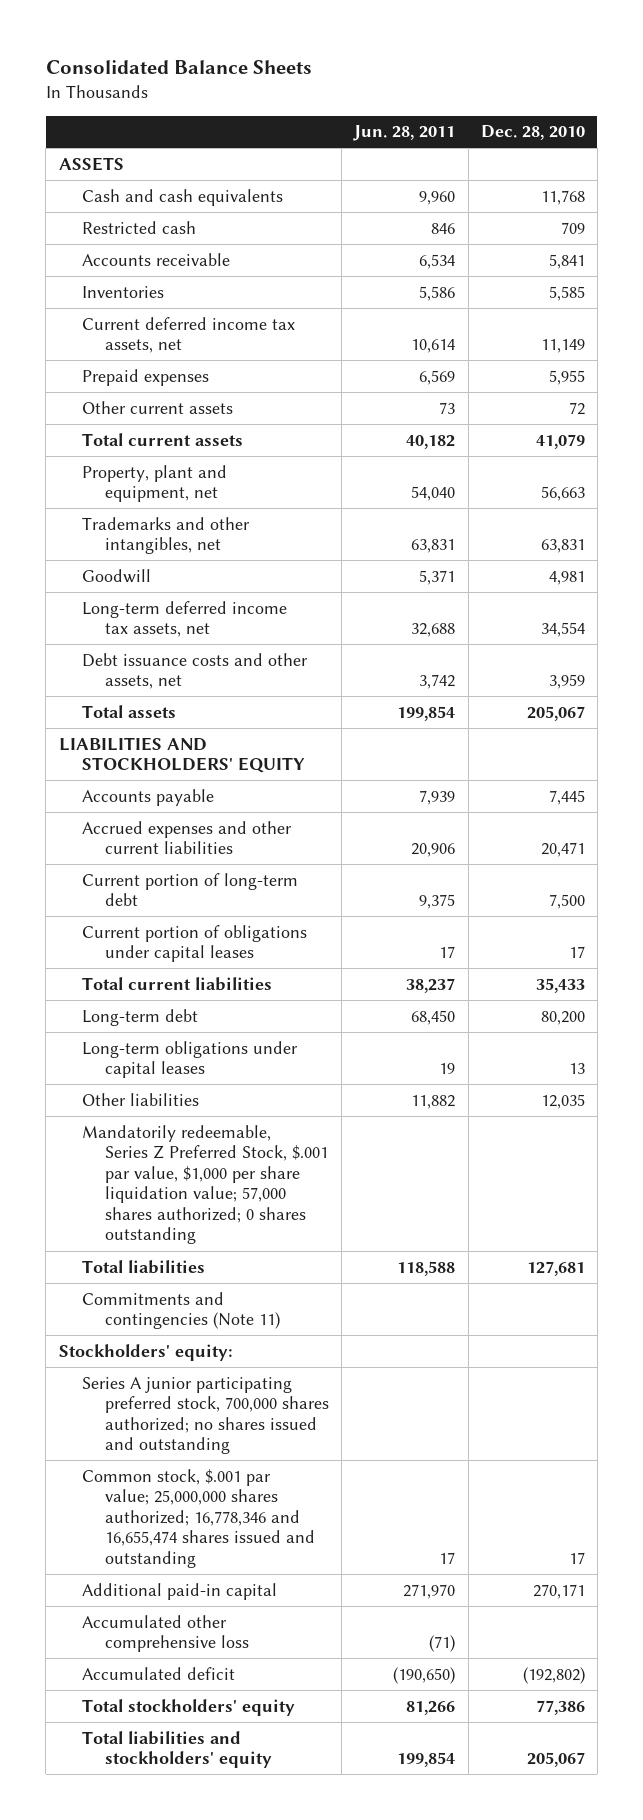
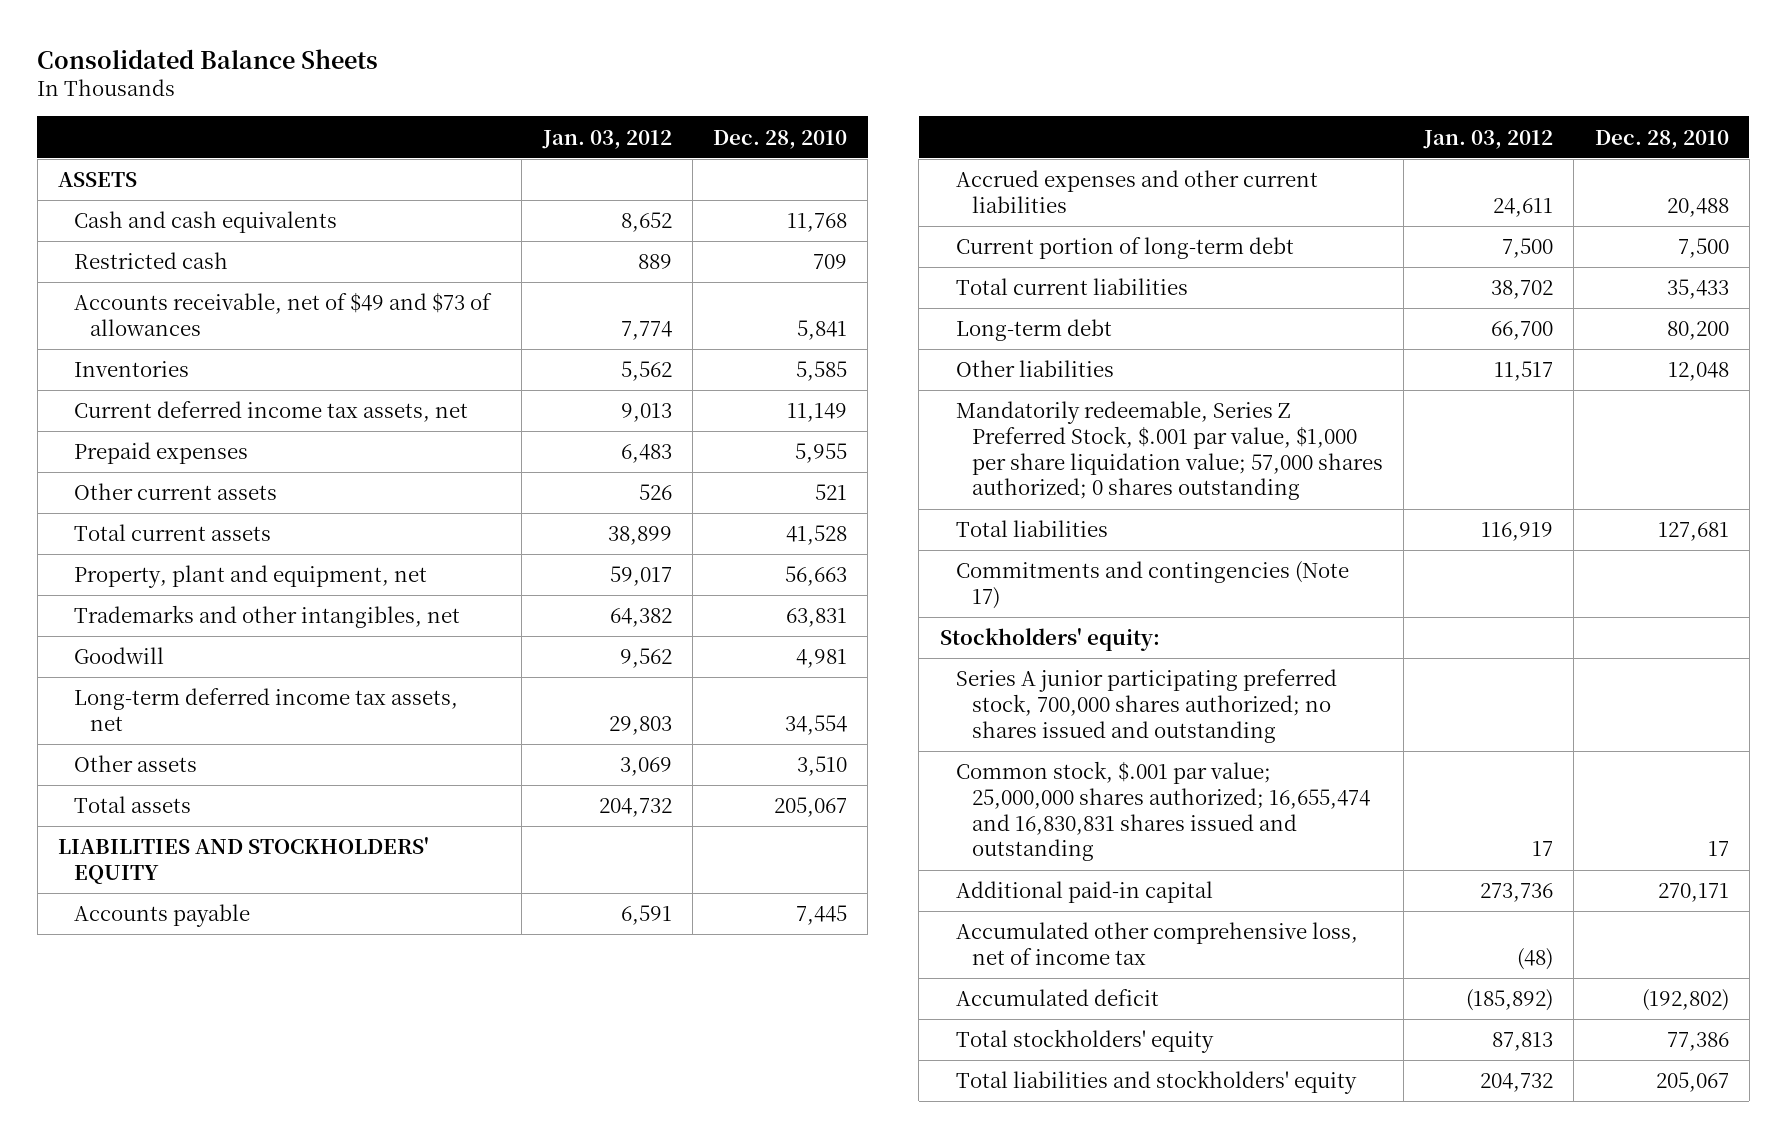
- | Jun. 28, 2011 | Dec. 28, 2010
+ | Jan. 03, 2012 | Dec. 28, 2010
- Accounts receivable | 6,534 | 5,841
+ Accounts receivable, net of $49 and $73 of allowances | 7,774 | 5,841
- Other current assets | 73 | 72
- Total current assets | 40,182 | 41,079
+ Other current assets | 526 | 521
+ Total current assets | 38,899 | 41,528
- Debt issuance costs and other assets, net | 3,742 | 3,959
+ Other assets | 3,069 | 3,510
- Accrued expenses and other current liabilities | 20,906 | 20,471
+ Accrued expenses and other current liabilities | 24,611 | 20,488
- Current portion of obligations under capital leases | 17 | 17
- Long-term obligations under capital leases | 19 | 13
- Other liabilities | 11,882 | 12,035
+ Other liabilities | 11,517 | 12,048
- Commitments and contingencies (Note 11)
+ Commitments and contingencies (Note 17)
- Common stock, $.001 par value; 25,000,000 shares authorized; 16,778,346 and 16,655,474 shares issued and outstanding | 17 | 17
+ Common stock, $.001 par value; 25,000,000 shares authorized; 16,655,474 and 16,830,831 shares issued and outstanding | 17 | 17
- Accumulated other comprehensive loss | (71) |
+ Accumulated other comprehensive loss, net of income tax | (48) |

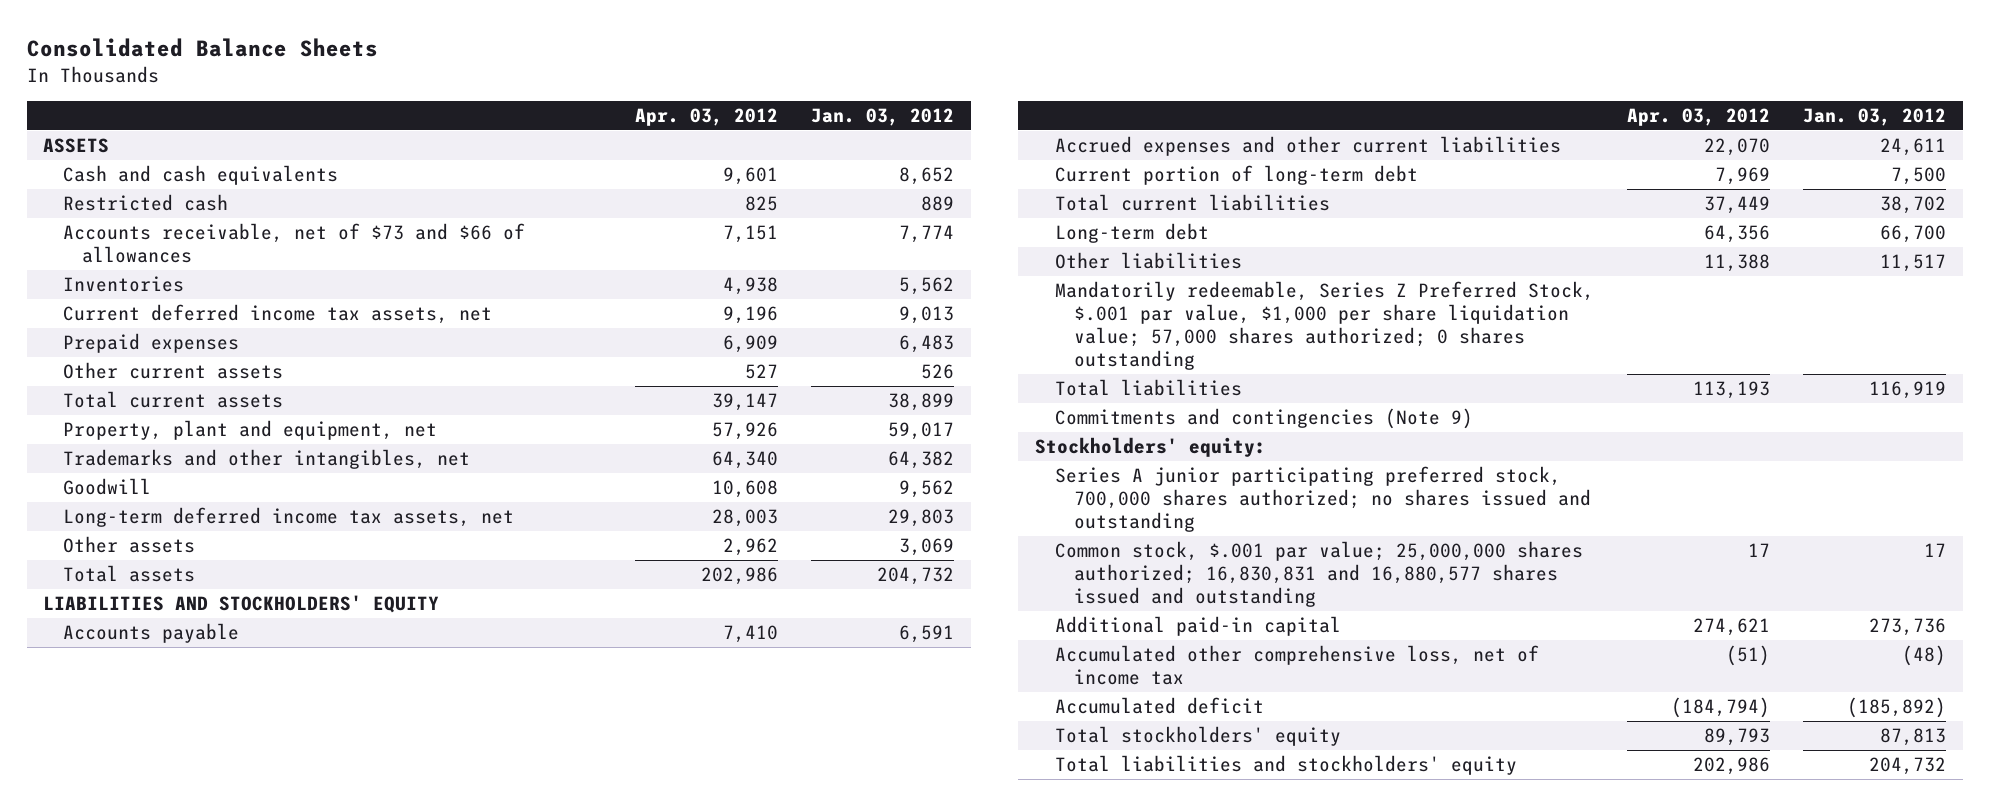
- | Jan. 03, 2012 | Dec. 28, 2010
+ | Apr. 03, 2012 | Jan. 03, 2012
- Accounts receivable, net of $49 and $73 of allowances | 7,774 | 5,841
+ Accounts receivable, net of $73 and $66 of allowances | 7,151 | 7,774
- Commitments and contingencies (Note 17)
+ Commitments and contingencies (Note 9)
- Common stock, $.001 par value; 25,000,000 shares authorized; 16,655,474 and 16,830,831 shares issued and outstanding | 17 | 17
+ Common stock, $.001 par value; 25,000,000 shares authorized; 16,830,831 and 16,880,577 shares issued and outstanding | 17 | 17

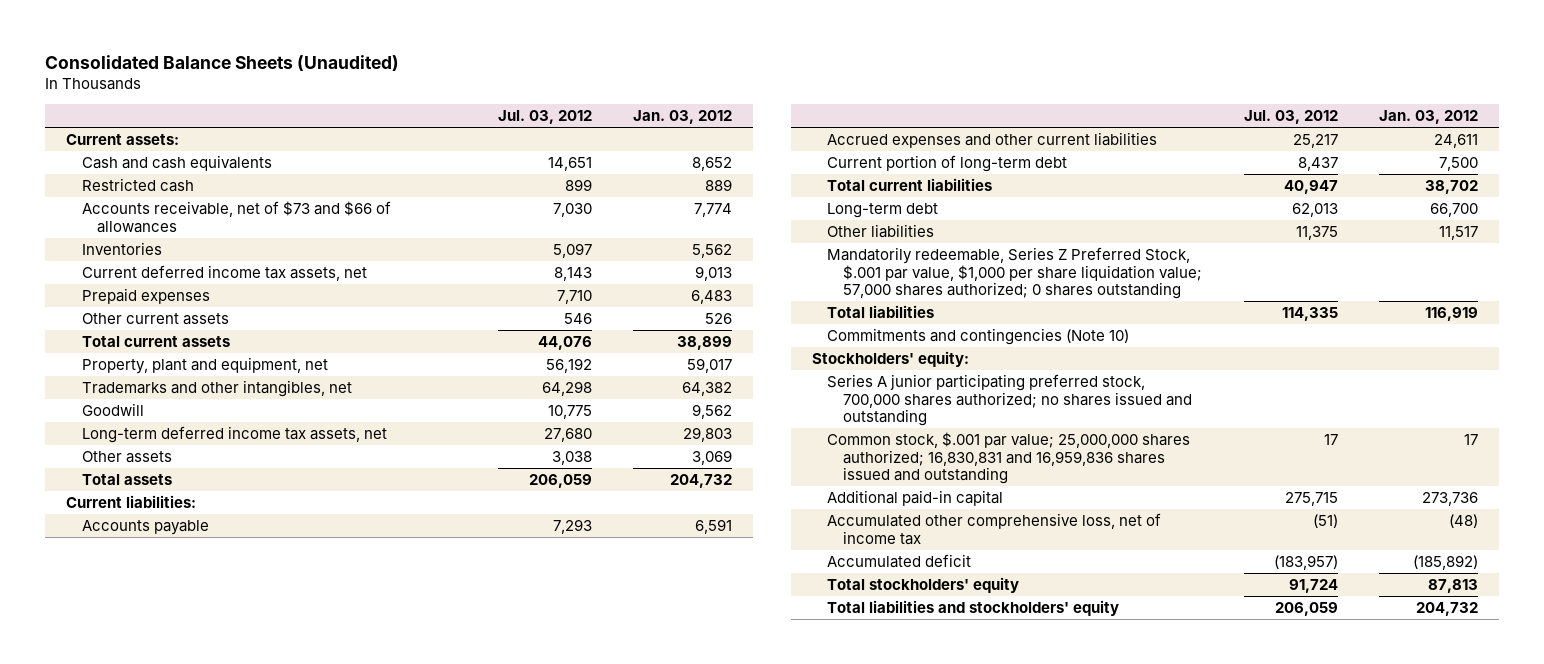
- Consolidated Balance Sheets
+ Consolidated Balance Sheets (Unaudited)
- | Apr. 03, 2012 | Jan. 03, 2012
+ | Jul. 03, 2012 | Jan. 03, 2012
- ASSETS
+ Current assets:
- LIABILITIES AND STOCKHOLDERS' EQUITY
+ Current liabilities:
- Commitments and contingencies (Note 9)
+ Commitments and contingencies (Note 10)
- Common stock, $.001 par value; 25,000,000 shares authorized; 16,830,831 and 16,880,577 shares issued and outstanding | 17 | 17
+ Common stock, $.001 par value; 25,000,000 shares authorized; 16,830,831 and 16,959,836 shares issued and outstanding | 17 | 17

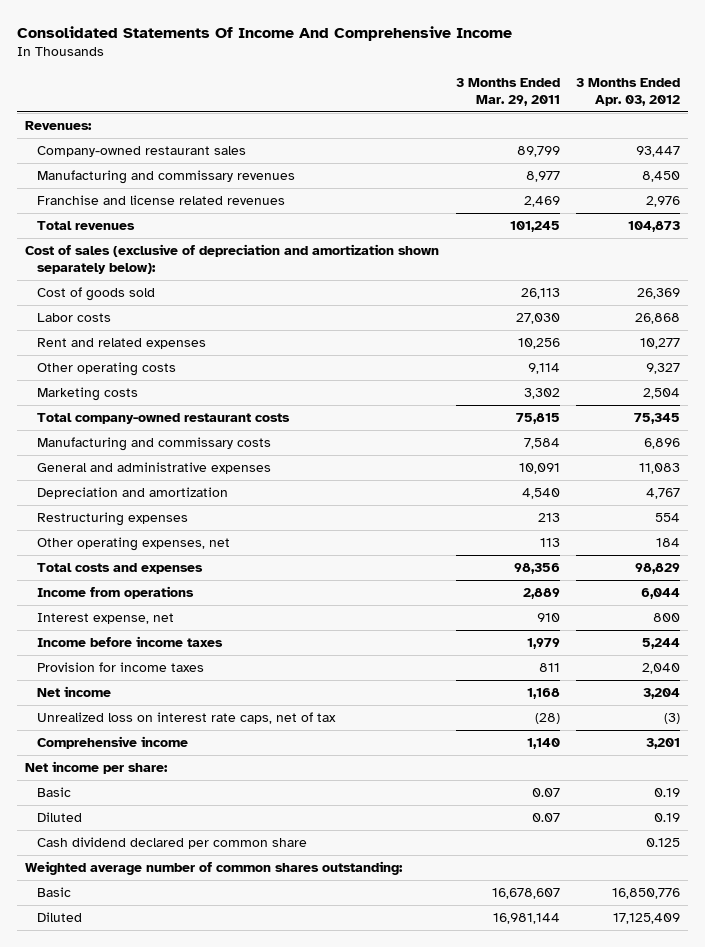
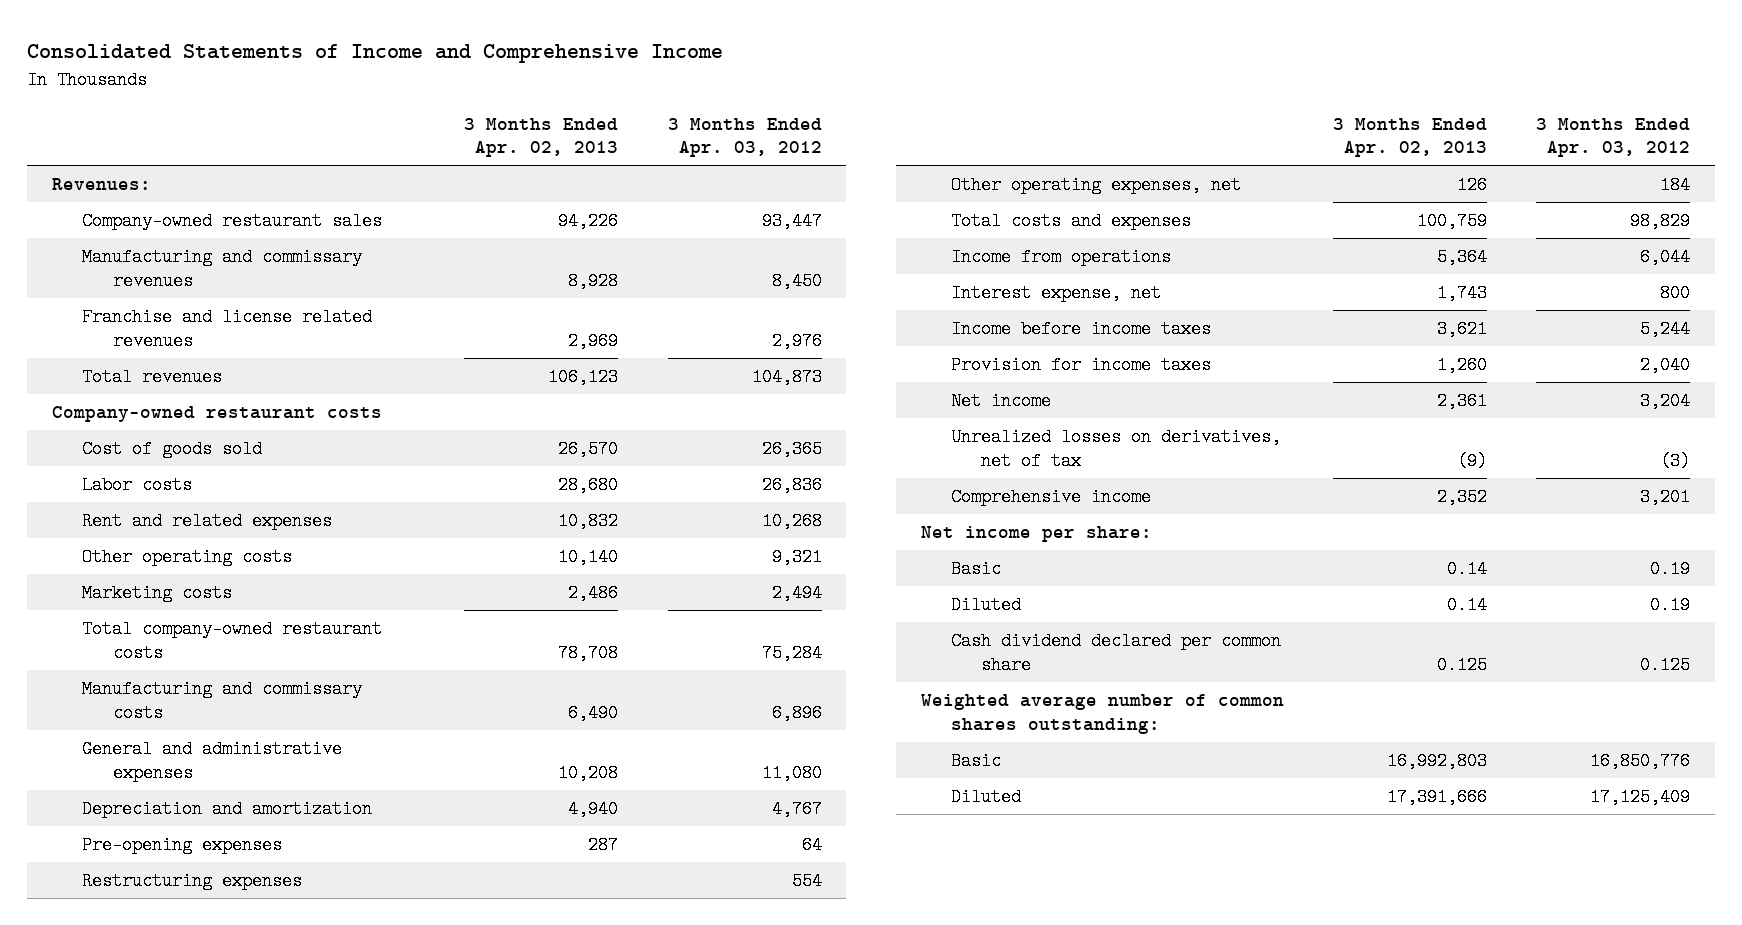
- Consolidated Statements Of Income And Comprehensive Income
+ Consolidated Statements of Income and Comprehensive Income
- | 3 Months Ended Mar. 29, 2011 | 3 Months Ended Apr. 03, 2012
+ | 3 Months Ended Apr. 02, 2013 | 3 Months Ended Apr. 03, 2012
- Cost of sales (exclusive of depreciation and amortization shown separately below):
- Cost of goods sold | 26,113 | 26,369
- Labor costs | 27,030 | 26,868
- Rent and related expenses | 10,256 | 10,277
- Other operating costs | 9,114 | 9,327
- Marketing costs | 3,302 | 2,504
- Total company-owned restaurant costs | 75,815 | 75,345
+ Company-owned restaurant costs
+ Cost of goods sold | 26,570 | 26,365
+ Labor costs | 28,680 | 26,836
+ Rent and related expenses | 10,832 | 10,268
+ Other operating costs | 10,140 | 9,321
+ Marketing costs | 2,486 | 2,494
+ Total company-owned restaurant costs | 78,708 | 75,284
- General and administrative expenses | 10,091 | 11,083
+ General and administrative expenses | 10,208 | 11,080
+ Pre-opening expenses | 287 | 64
- Unrealized loss on interest rate caps, net of tax | (28) | (3)
+ Unrealized losses on derivatives, net of tax | (9) | (3)

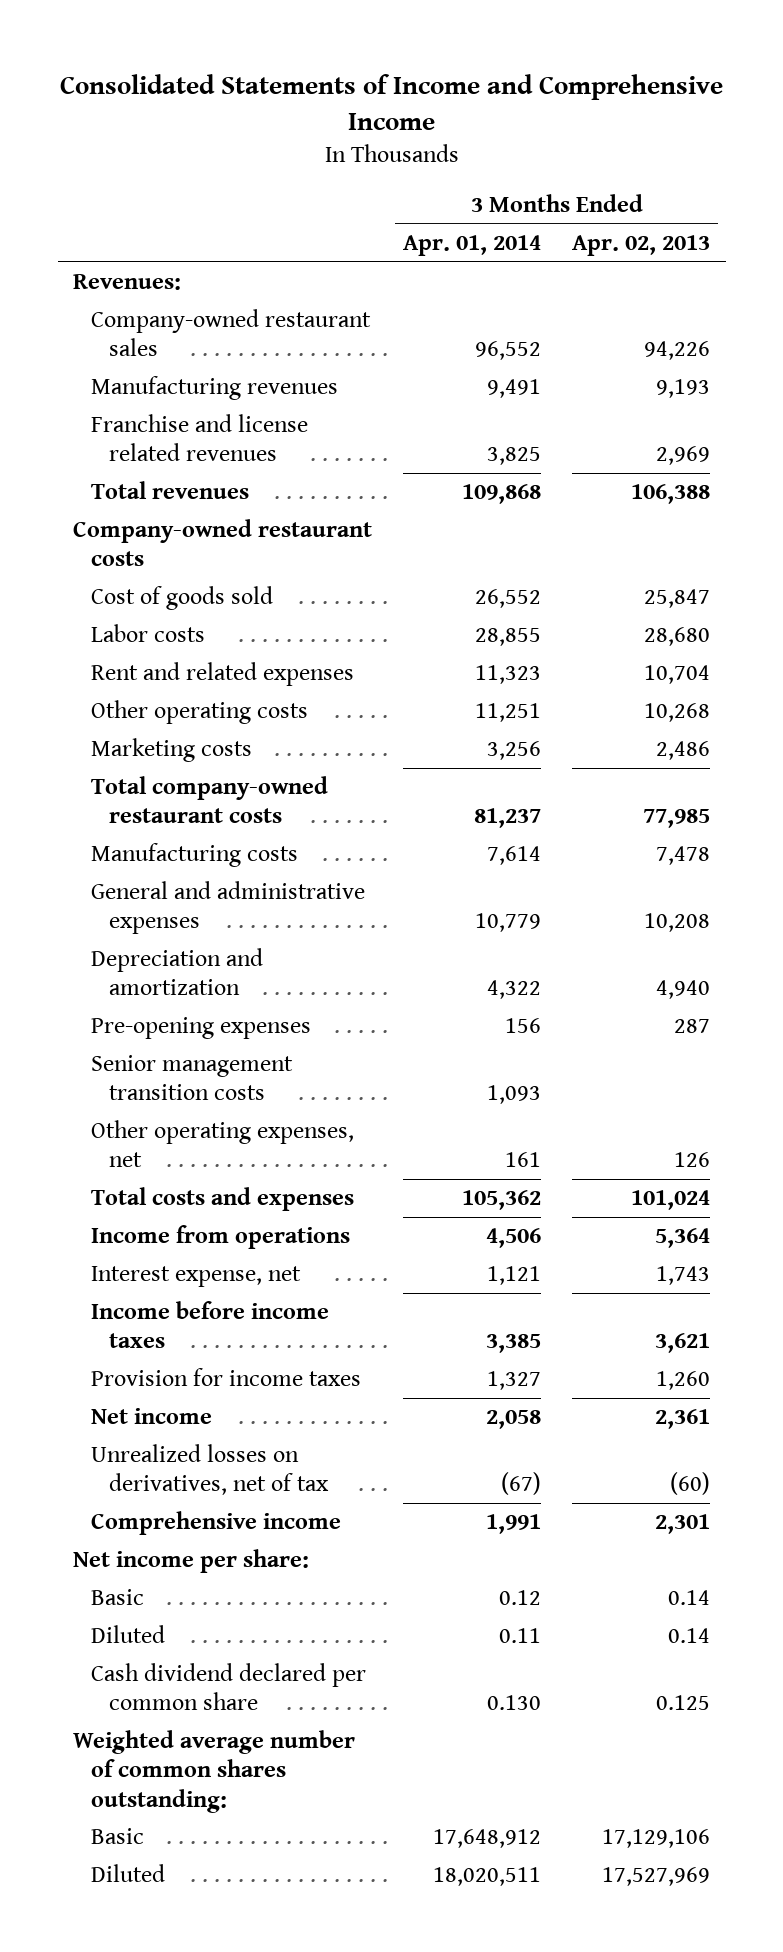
- | 3 Months Ended Apr. 02, 2013 | 3 Months Ended Apr. 03, 2012
+ | 3 Months Ended Apr. 01, 2014 | 3 Months Ended Apr. 02, 2013
- Manufacturing and commissary revenues | 8,928 | 8,450
+ Manufacturing revenues | 9,491 | 9,193
- Total revenues | 106,123 | 104,873
+ Total revenues | 109,868 | 106,388
- Cost of goods sold | 26,570 | 26,365
+ Cost of goods sold | 26,552 | 25,847
- Rent and related expenses | 10,832 | 10,268
- Other operating costs | 10,140 | 9,321
+ Rent and related expenses | 11,323 | 10,704
+ Other operating costs | 11,251 | 10,268
- Total company-owned restaurant costs | 78,708 | 75,284
- Manufacturing and commissary costs | 6,490 | 6,896
+ Total company-owned restaurant costs | 81,237 | 77,985
+ Manufacturing costs | 7,614 | 7,478
- Restructuring expenses | | 554
+ Senior management transition costs | 1,093 |
- Total costs and expenses | 100,759 | 98,829
+ Total costs and expenses | 105,362 | 101,024
- Unrealized losses on derivatives, net of tax | (9) | (3)
- Comprehensive income | 2,352 | 3,201
+ Unrealized losses on derivatives, net of tax | (67) | (60)
+ Comprehensive income | 1,991 | 2,301
- Basic | 16,992,803 | 16,850,776
- Diluted | 17,391,666 | 17,125,409
+ Basic | 17,648,912 | 17,129,106
+ Diluted | 18,020,511 | 17,527,969

